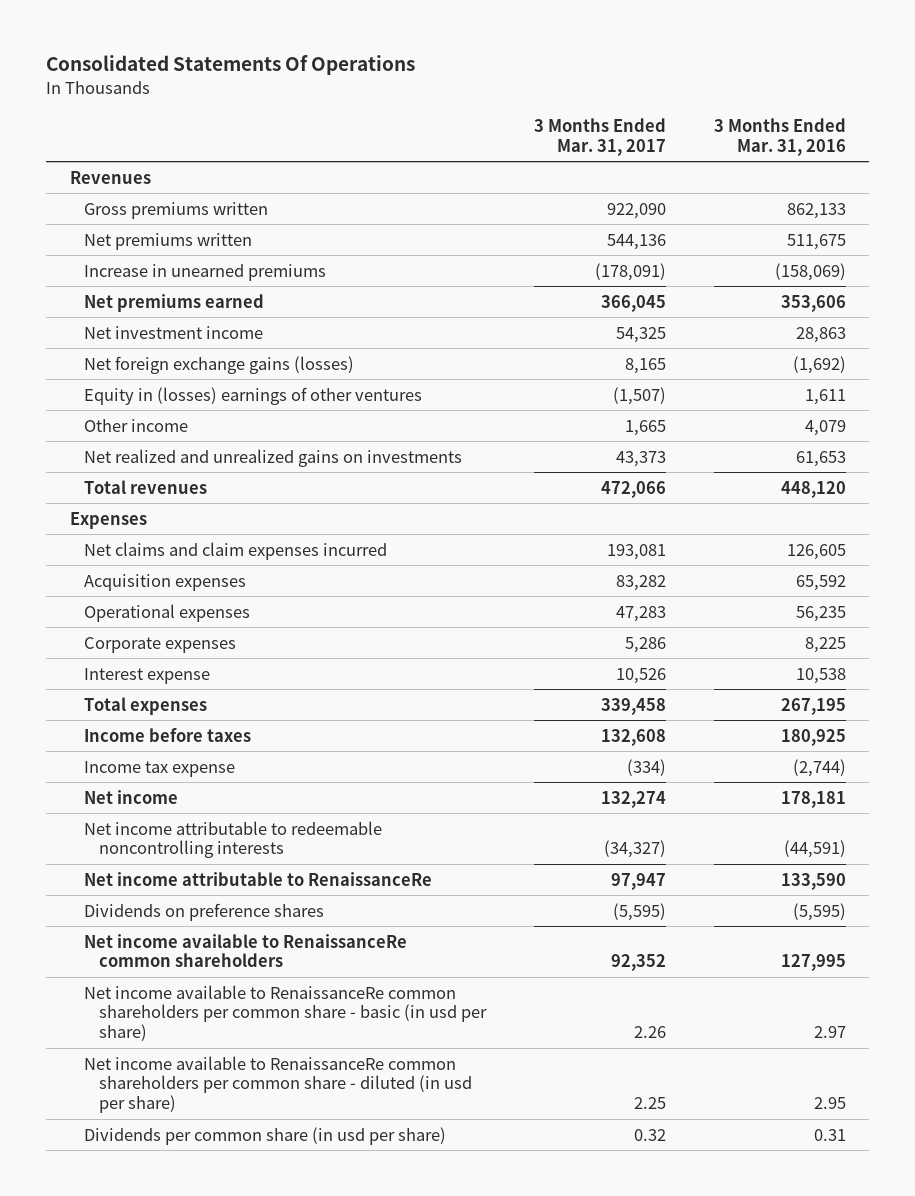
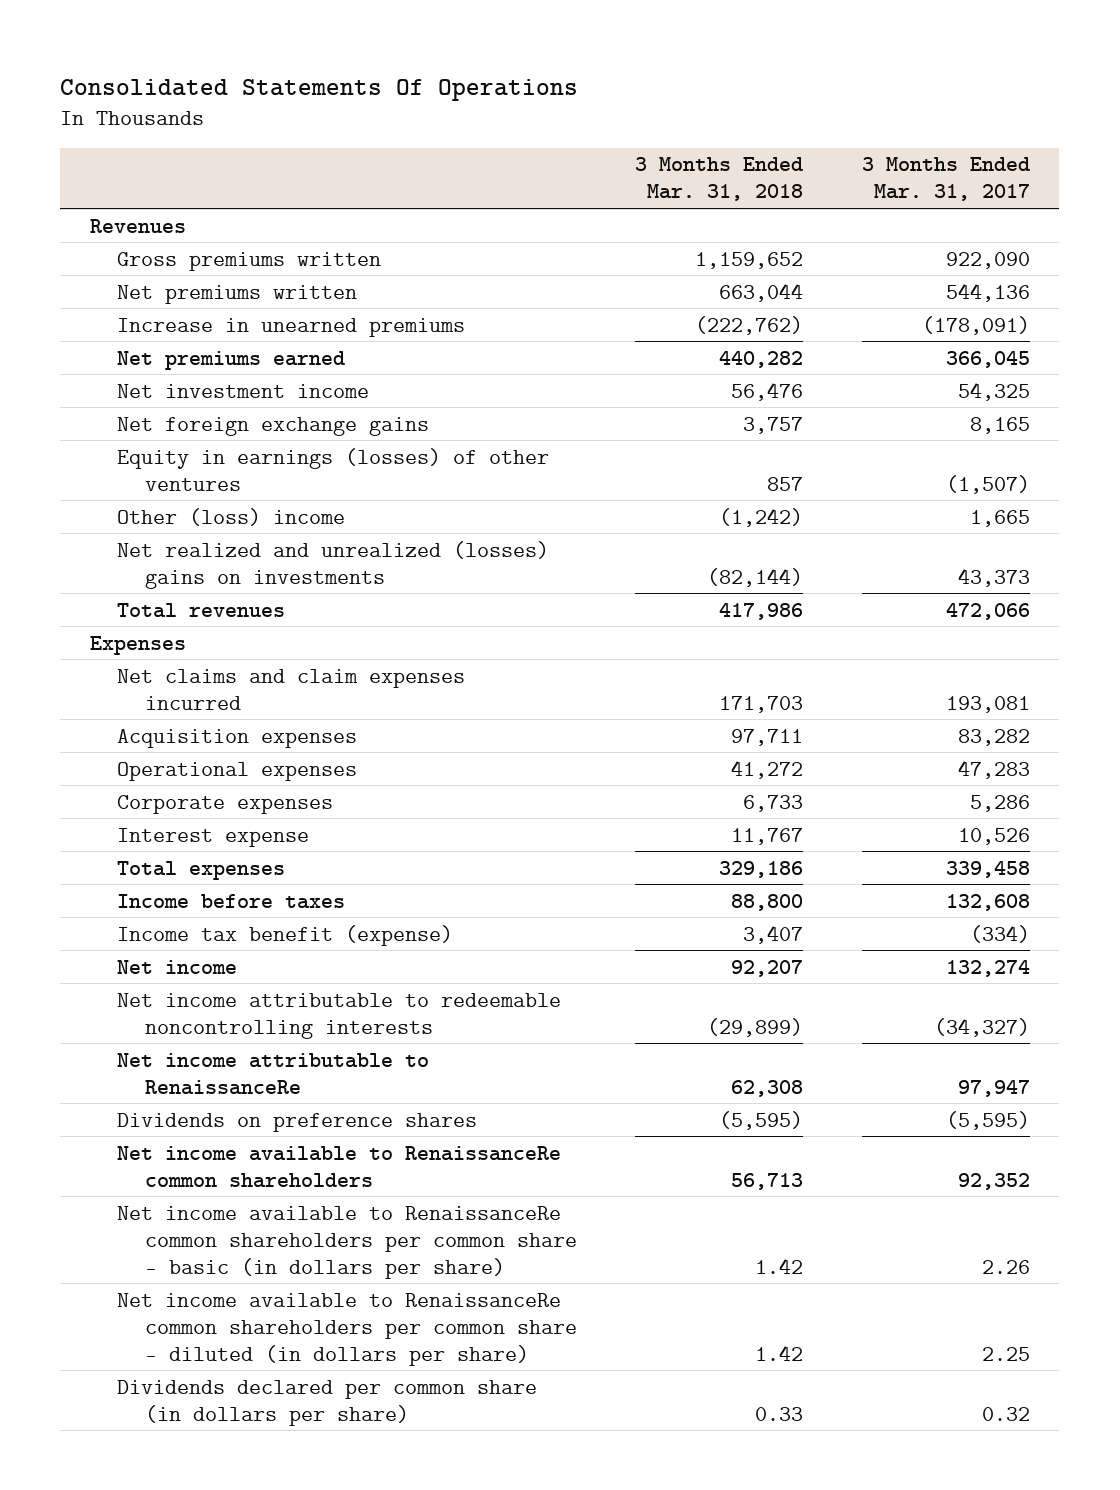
- | 3 Months Ended Mar. 31, 2017 | 3 Months Ended Mar. 31, 2016
+ | 3 Months Ended Mar. 31, 2018 | 3 Months Ended Mar. 31, 2017
- Net foreign exchange gains (losses) | 8,165 | (1,692)
- Equity in (losses) earnings of other ventures | (1,507) | 1,611
- Other income | 1,665 | 4,079
- Net realized and unrealized gains on investments | 43,373 | 61,653
+ Net foreign exchange gains | 3,757 | 8,165
+ Equity in earnings (losses) of other ventures | 857 | (1,507)
+ Other (loss) income | (1,242) | 1,665
+ Net realized and unrealized (losses) gains on investments | (82,144) | 43,373
- Income tax expense | (334) | (2,744)
+ Income tax benefit (expense) | 3,407 | (334)
- Net income available to RenaissanceRe common shareholders per common share - basic (in usd per share) | 2.26 | 2.97
- Net income available to RenaissanceRe common shareholders per common share - diluted (in usd per share) | 2.25 | 2.95
- Dividends per common share (in usd per share) | 0.32 | 0.31
+ Net income available to RenaissanceRe common shareholders per common share - basic (in dollars per share) | 1.42 | 2.26
+ Net income available to RenaissanceRe common shareholders per common share - diluted (in dollars per share) | 1.42 | 2.25
+ Dividends declared per common share (in dollars per share) | 0.33 | 0.32

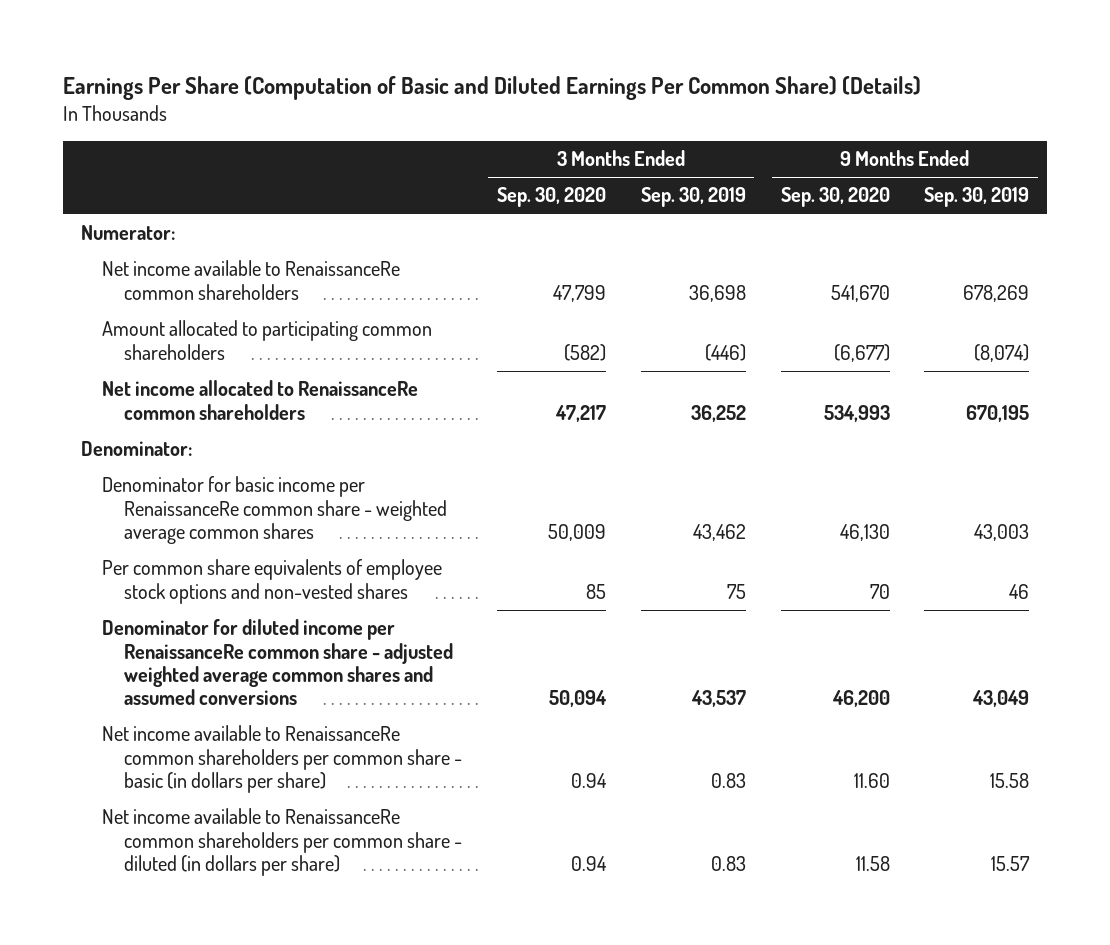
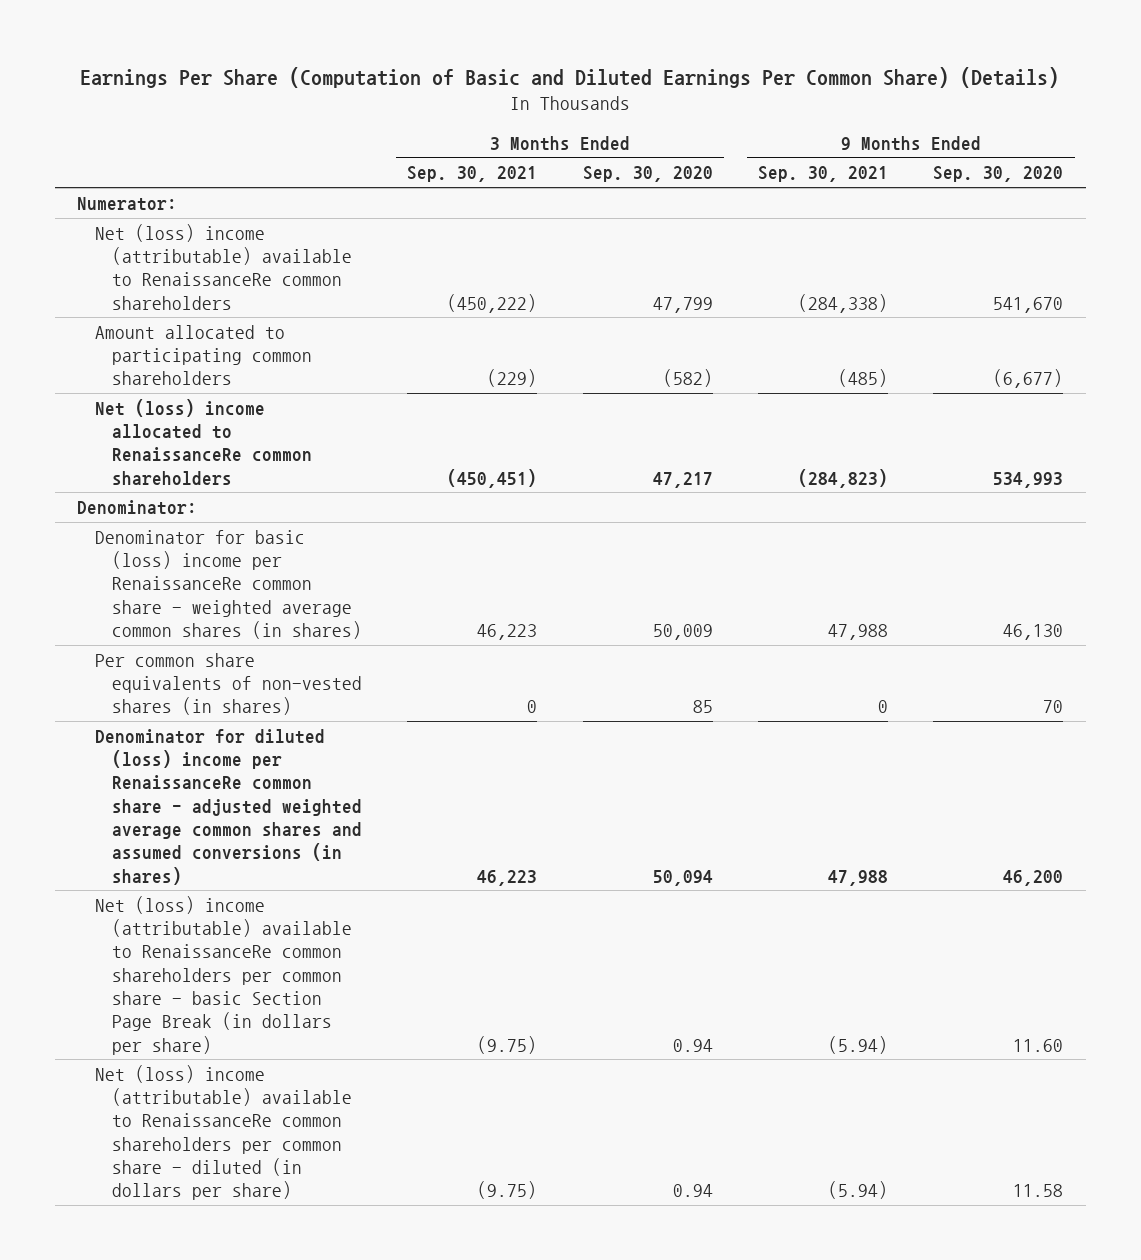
- | 3 Months Ended Sep. 30, 2020 | 3 Months Ended Sep. 30, 2019 | 9 Months Ended Sep. 30, 2020 | 9 Months Ended Sep. 30, 2019
+ | 3 Months Ended Sep. 30, 2021 | 3 Months Ended Sep. 30, 2020 | 9 Months Ended Sep. 30, 2021 | 9 Months Ended Sep. 30, 2020
- Net income available to RenaissanceRe common shareholders | 47,799 | 36,698 | 541,670 | 678,269
+ Net (loss) income (attributable) available to RenaissanceRe common shareholders | (450,222) | 47,799 | (284,338) | 541,670
- Net income allocated to RenaissanceRe common shareholders | 47,217 | 36,252 | 534,993 | 670,195
+ Net (loss) income allocated to RenaissanceRe common shareholders | (450,451) | 47,217 | (284,823) | 534,993
- Denominator for basic income per RenaissanceRe common share - weighted average common shares | 50,009 | 43,462 | 46,130 | 43,003
- Per common share equivalents of employee stock options and non-vested shares | 85 | 75 | 70 | 46
- Denominator for diluted income per RenaissanceRe common share - adjusted weighted average common shares and assumed conversions | 50,094 | 43,537 | 46,200 | 43,049
- Net income available to RenaissanceRe common shareholders per common share - basic (in dollars per share) | 0.94 | 0.83 | 11.60 | 15.58
- Net income available to RenaissanceRe common shareholders per common share - diluted (in dollars per share) | 0.94 | 0.83 | 11.58 | 15.57
+ Denominator for basic (loss) income per RenaissanceRe common share - weighted average common shares (in shares) | 46,223 | 50,009 | 47,988 | 46,130
+ Per common share equivalents of non-vested shares (in shares) | 0 | 85 | 0 | 70
+ Denominator for diluted (loss) income per RenaissanceRe common share - adjusted weighted average common shares and assumed conversions (in shares) | 46,223 | 50,094 | 47,988 | 46,200
+ Net (loss) income (attributable) available to RenaissanceRe common shareholders per common share - basic Section Page Break (in dollars per share) | (9.75) | 0.94 | (5.94) | 11.60
+ Net (loss) income (attributable) available to RenaissanceRe common shareholders per common share - diluted (in dollars per share) | (9.75) | 0.94 | (5.94) | 11.58

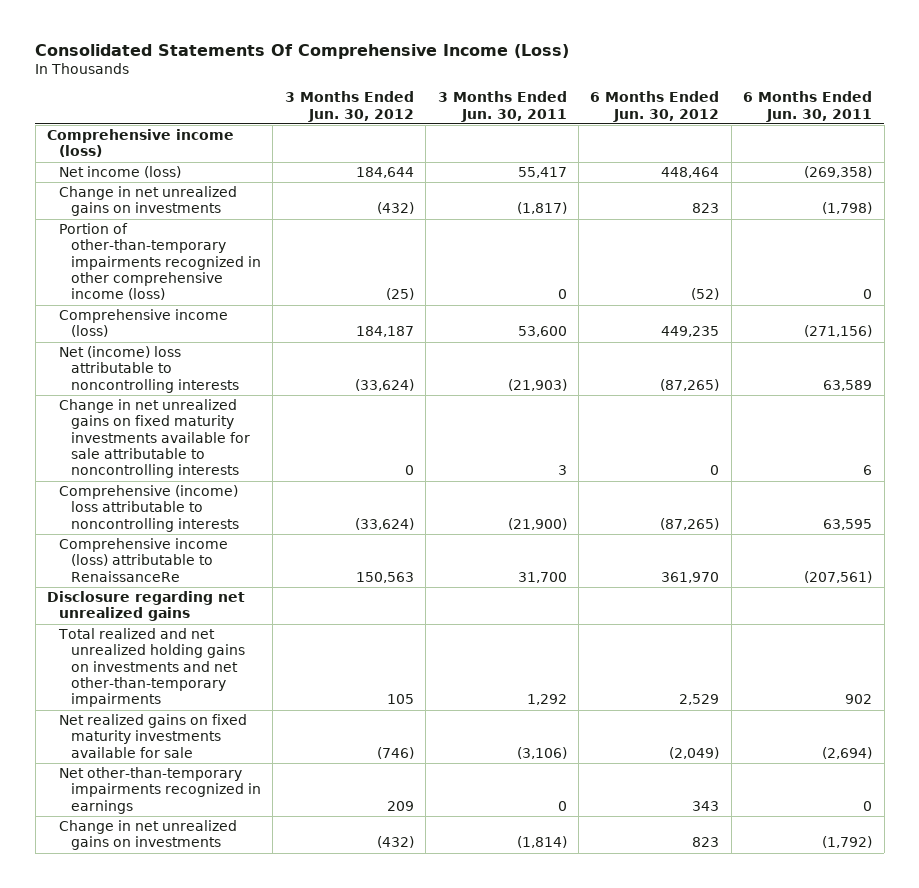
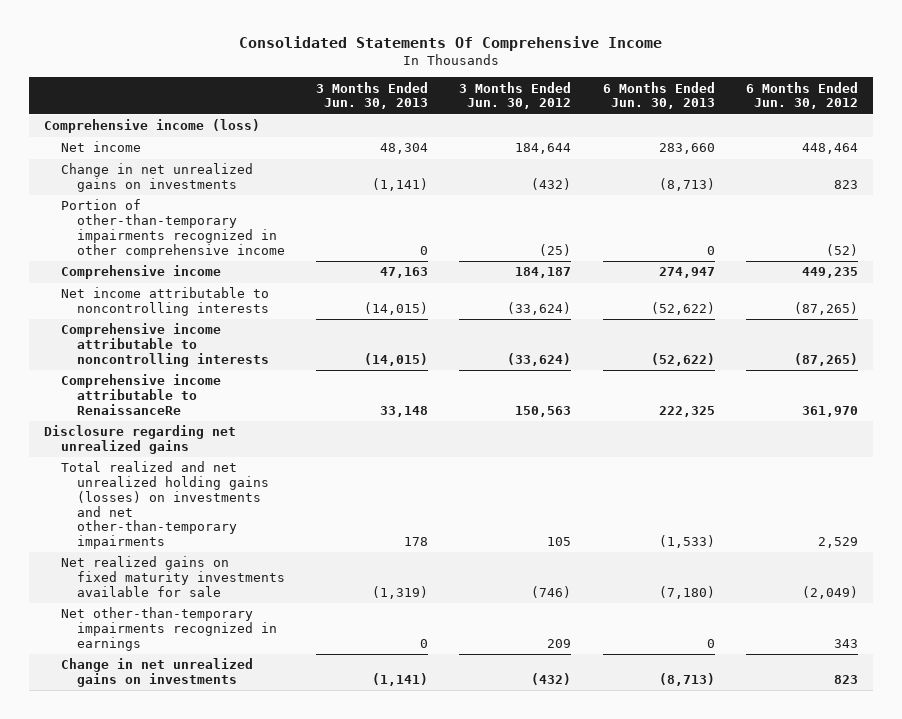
- Consolidated Statements Of Comprehensive Income (Loss)
+ Consolidated Statements Of Comprehensive Income
- | 3 Months Ended Jun. 30, 2012 | 3 Months Ended Jun. 30, 2011 | 6 Months Ended Jun. 30, 2012 | 6 Months Ended Jun. 30, 2011
+ | 3 Months Ended Jun. 30, 2013 | 3 Months Ended Jun. 30, 2012 | 6 Months Ended Jun. 30, 2013 | 6 Months Ended Jun. 30, 2012
- Net income (loss) | 184,644 | 55,417 | 448,464 | (269,358)
+ Net income | 48,304 | 184,644 | 283,660 | 448,464
- Portion of other-than-temporary impairments recognized in other comprehensive income (loss) | (25) | 0 | (52) | 0
- Comprehensive income (loss) | 184,187 | 53,600 | 449,235 | (271,156)
- Net (income) loss attributable to noncontrolling interests | (33,624) | (21,903) | (87,265) | 63,589
- Change in net unrealized gains on fixed maturity investments available for sale attributable to noncontrolling interests | 0 | 3 | 0 | 6
- Comprehensive (income) loss attributable to noncontrolling interests | (33,624) | (21,900) | (87,265) | 63,595
- Comprehensive income (loss) attributable to RenaissanceRe | 150,563 | 31,700 | 361,970 | (207,561)
+ Portion of other-than-temporary impairments recognized in other comprehensive income | 0 | (25) | 0 | (52)
+ Comprehensive income | 47,163 | 184,187 | 274,947 | 449,235
+ Net income attributable to noncontrolling interests | (14,015) | (33,624) | (52,622) | (87,265)
+ Comprehensive income attributable to noncontrolling interests | (14,015) | (33,624) | (52,622) | (87,265)
+ Comprehensive income attributable to RenaissanceRe | 33,148 | 150,563 | 222,325 | 361,970
- Total realized and net unrealized holding gains on investments and net other-than-temporary impairments | 105 | 1,292 | 2,529 | 902
+ Total realized and net unrealized holding gains (losses) on investments and net other-than-temporary impairments | 178 | 105 | (1,533) | 2,529

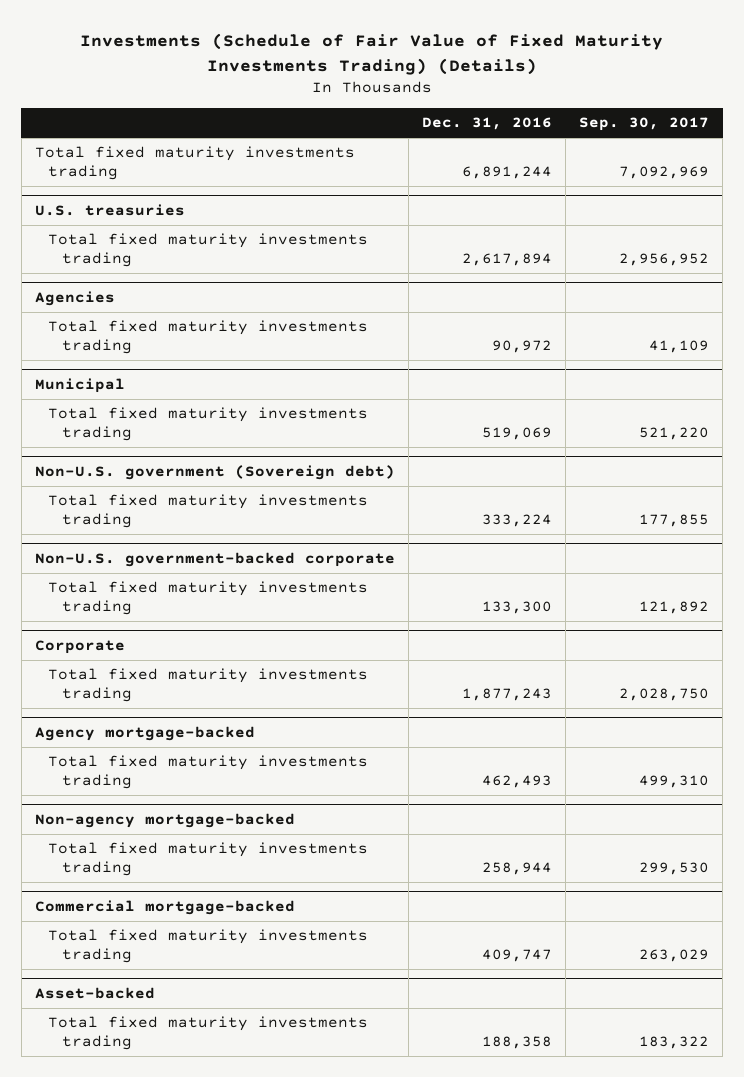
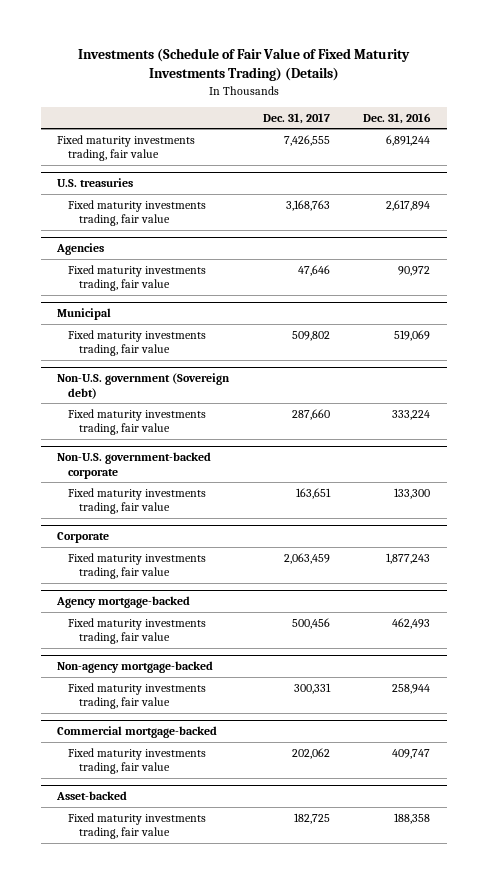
- | Dec. 31, 2016 | Sep. 30, 2017
+ | Dec. 31, 2017 | Dec. 31, 2016
- Total fixed maturity investments trading | 6,891,244 | 7,092,969
+ Fixed maturity investments trading, fair value | 7,426,555 | 6,891,244
@ U.S. treasuries
- Total fixed maturity investments trading | 2,617,894 | 2,956,952
+ Fixed maturity investments trading, fair value | 3,168,763 | 2,617,894
@ Agencies
- Total fixed maturity investments trading | 90,972 | 41,109
+ Fixed maturity investments trading, fair value | 47,646 | 90,972
@ Municipal
- Total fixed maturity investments trading | 519,069 | 521,220
+ Fixed maturity investments trading, fair value | 509,802 | 519,069
@ Non-U.S. government (Sovereign debt)
- Total fixed maturity investments trading | 333,224 | 177,855
+ Fixed maturity investments trading, fair value | 287,660 | 333,224
@ Non-U.S. government-backed corporate
- Total fixed maturity investments trading | 133,300 | 121,892
+ Fixed maturity investments trading, fair value | 163,651 | 133,300
@ Corporate
- Total fixed maturity investments trading | 1,877,243 | 2,028,750
+ Fixed maturity investments trading, fair value | 2,063,459 | 1,877,243
@ Agency mortgage-backed
- Total fixed maturity investments trading | 462,493 | 499,310
+ Fixed maturity investments trading, fair value | 500,456 | 462,493
@ Non-agency mortgage-backed
- Total fixed maturity investments trading | 258,944 | 299,530
+ Fixed maturity investments trading, fair value | 300,331 | 258,944
@ Commercial mortgage-backed
- Total fixed maturity investments trading | 409,747 | 263,029
+ Fixed maturity investments trading, fair value | 202,062 | 409,747
@ Asset-backed
- Total fixed maturity investments trading | 188,358 | 183,322
+ Fixed maturity investments trading, fair value | 182,725 | 188,358

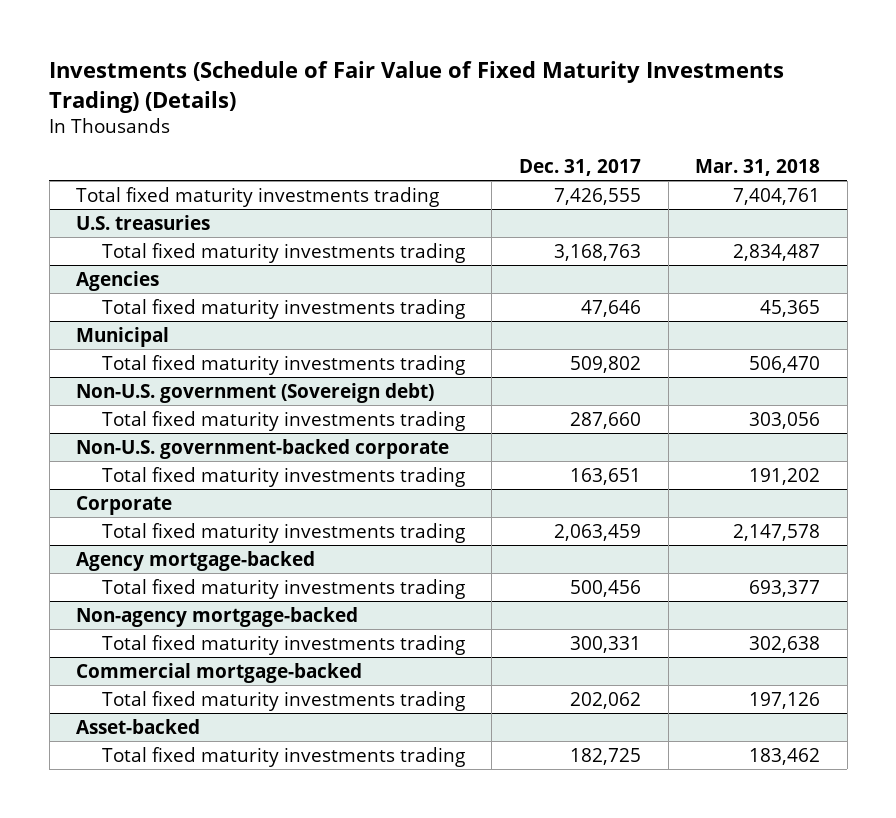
- | Dec. 31, 2017 | Dec. 31, 2016
+ | Dec. 31, 2017 | Mar. 31, 2018
- Fixed maturity investments trading, fair value | 7,426,555 | 6,891,244
+ Total fixed maturity investments trading | 7,426,555 | 7,404,761
@ U.S. treasuries
- Fixed maturity investments trading, fair value | 3,168,763 | 2,617,894
+ Total fixed maturity investments trading | 3,168,763 | 2,834,487
@ Agencies
- Fixed maturity investments trading, fair value | 47,646 | 90,972
+ Total fixed maturity investments trading | 47,646 | 45,365
@ Municipal
- Fixed maturity investments trading, fair value | 509,802 | 519,069
+ Total fixed maturity investments trading | 509,802 | 506,470
@ Non-U.S. government (Sovereign debt)
- Fixed maturity investments trading, fair value | 287,660 | 333,224
+ Total fixed maturity investments trading | 287,660 | 303,056
@ Non-U.S. government-backed corporate
- Fixed maturity investments trading, fair value | 163,651 | 133,300
+ Total fixed maturity investments trading | 163,651 | 191,202
@ Corporate
- Fixed maturity investments trading, fair value | 2,063,459 | 1,877,243
+ Total fixed maturity investments trading | 2,063,459 | 2,147,578
@ Agency mortgage-backed
- Fixed maturity investments trading, fair value | 500,456 | 462,493
+ Total fixed maturity investments trading | 500,456 | 693,377
@ Non-agency mortgage-backed
- Fixed maturity investments trading, fair value | 300,331 | 258,944
+ Total fixed maturity investments trading | 300,331 | 302,638
@ Commercial mortgage-backed
- Fixed maturity investments trading, fair value | 202,062 | 409,747
+ Total fixed maturity investments trading | 202,062 | 197,126
@ Asset-backed
- Fixed maturity investments trading, fair value | 182,725 | 188,358
+ Total fixed maturity investments trading | 182,725 | 183,462

